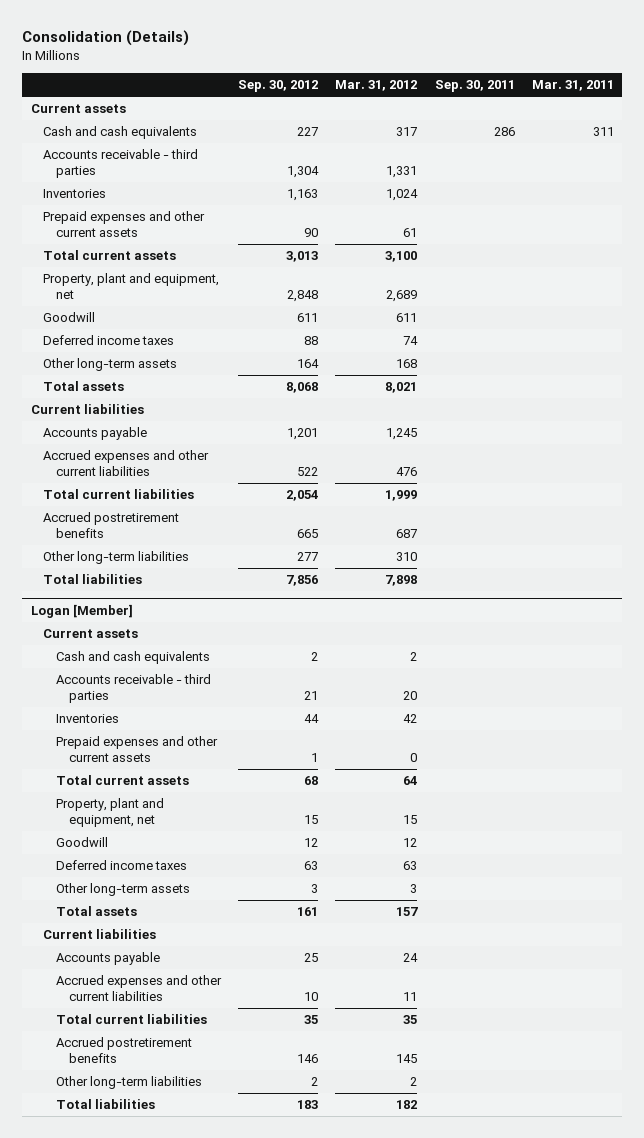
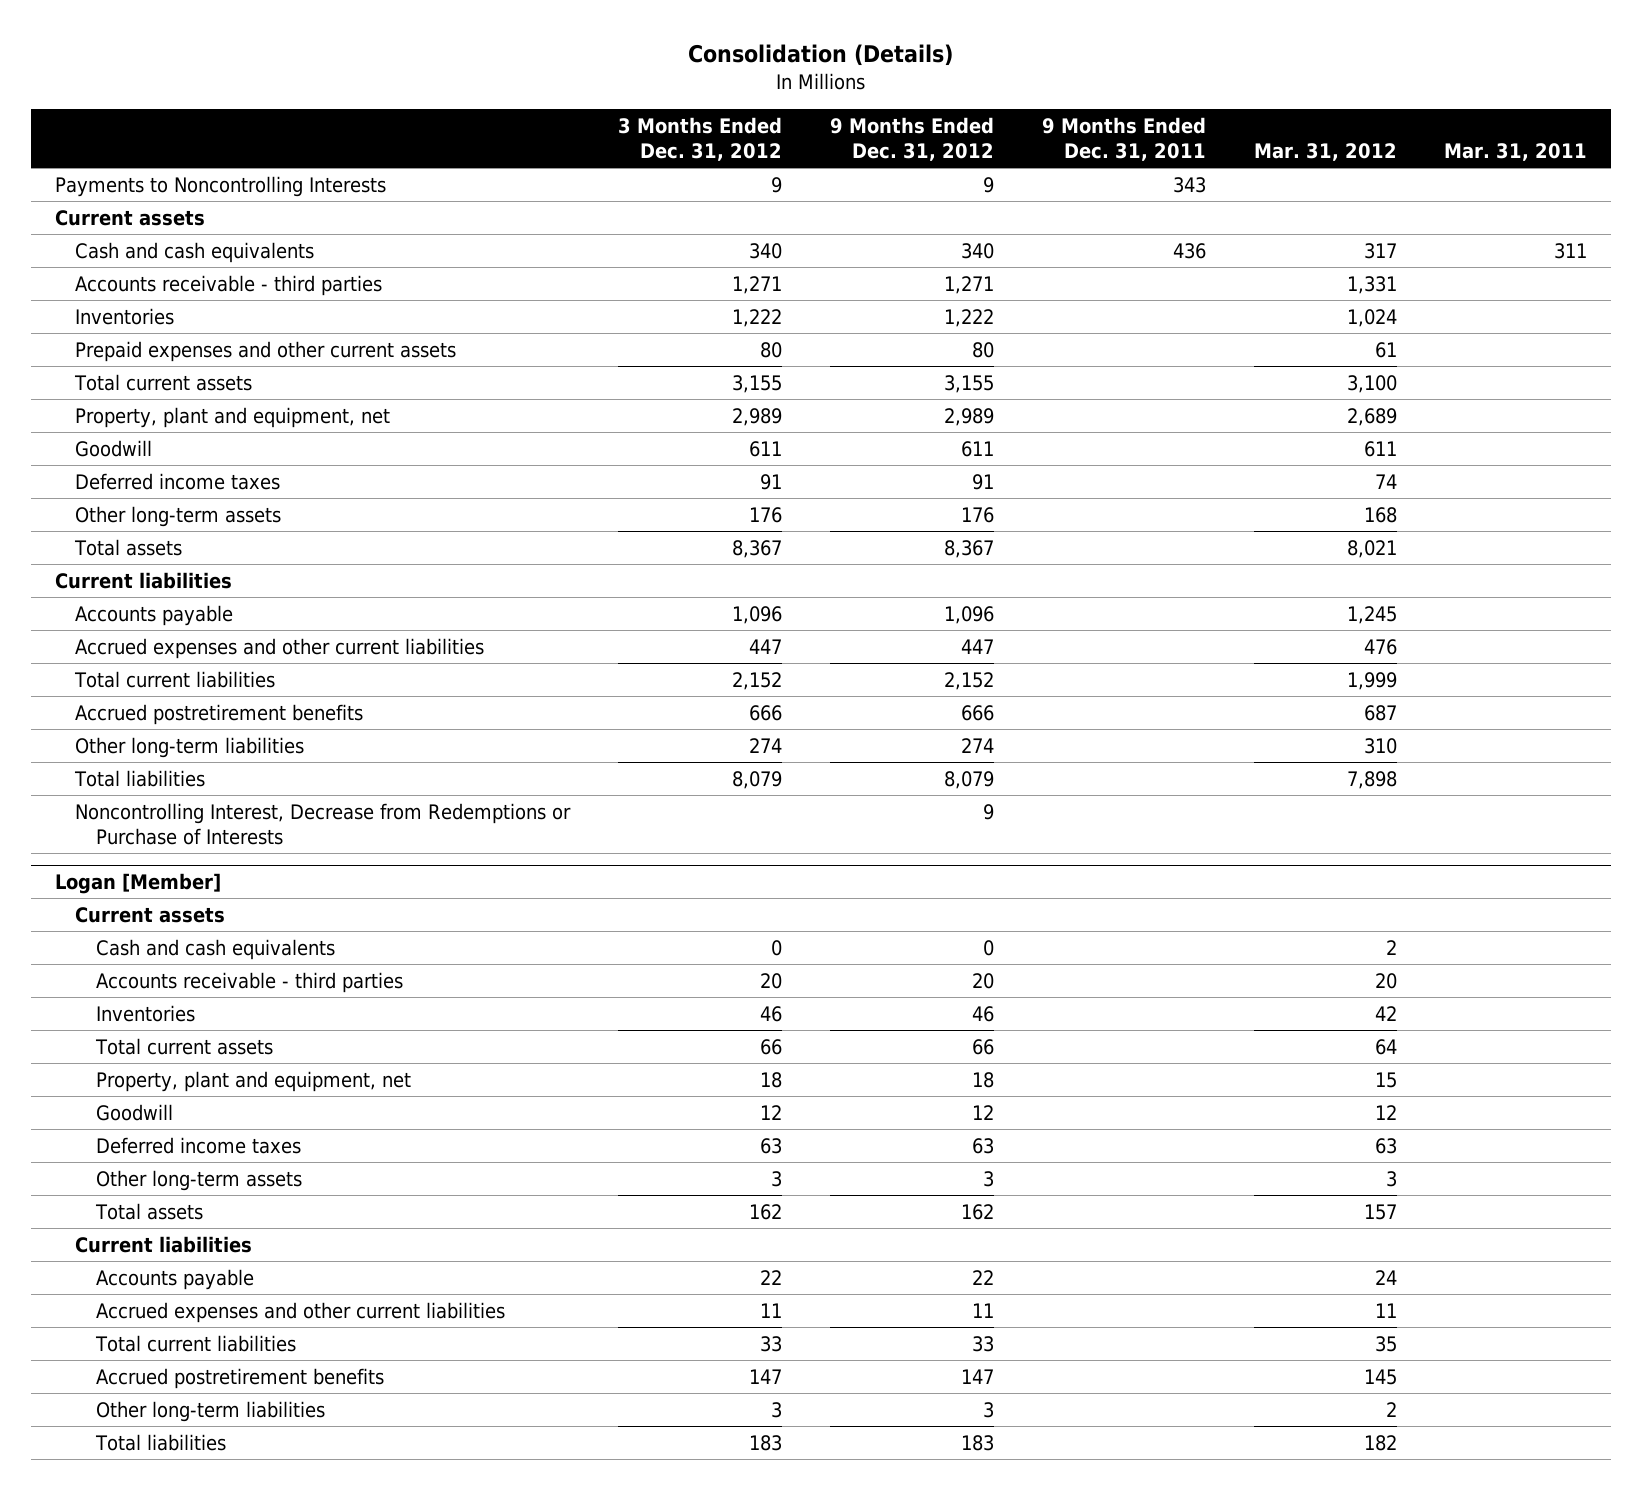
- | Sep. 30, 2012 | Mar. 31, 2012 | Sep. 30, 2011 | Mar. 31, 2011
+ | 3 Months Ended Dec. 31, 2012 | 9 Months Ended Dec. 31, 2012 | 9 Months Ended Dec. 31, 2011 | Mar. 31, 2012 | Mar. 31, 2011
+ Payments to Noncontrolling Interests | 9 | 9 | 343 | |
+ Noncontrolling Interest, Decrease from Redemptions or Purchase of Interests | | 9 | | |
@ Logan [Member]
- Prepaid expenses and other current assets | 1 | 0 | |

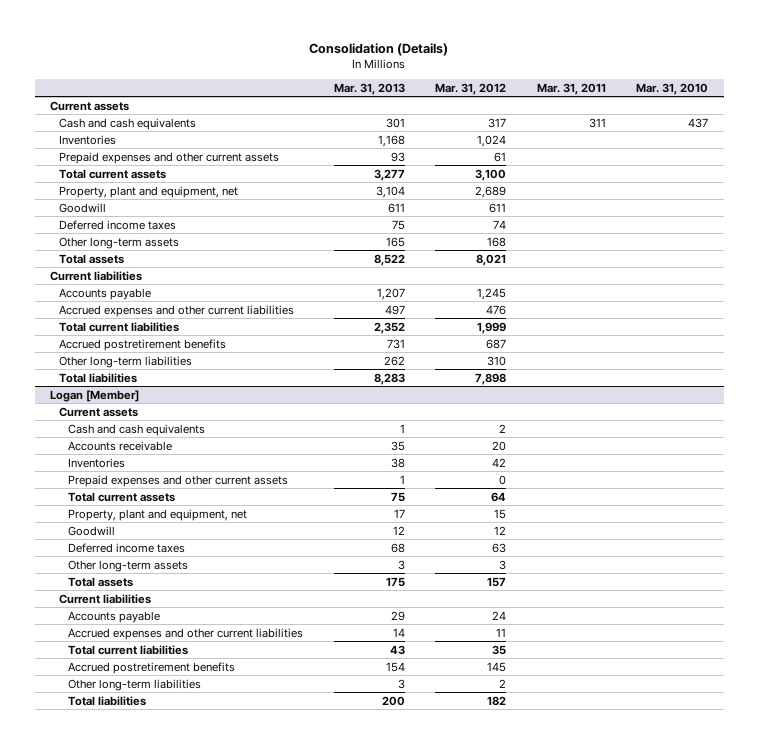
- | 3 Months Ended Dec. 31, 2012 | 9 Months Ended Dec. 31, 2012 | 9 Months Ended Dec. 31, 2011 | Mar. 31, 2012 | Mar. 31, 2011
+ | Mar. 31, 2013 | Mar. 31, 2012 | Mar. 31, 2011 | Mar. 31, 2010
- Payments to Noncontrolling Interests | 9 | 9 | 343 | |
- Accounts receivable - third parties | 1,271 | 1,271 | | 1,331 |
- Noncontrolling Interest, Decrease from Redemptions or Purchase of Interests | | 9 | | |
@ Logan [Member]
- Accounts receivable - third parties | 20 | 20 | | 20 |
+ Accounts receivable | 35 | 20 | |
+ Prepaid expenses and other current assets | 1 | 0 | |

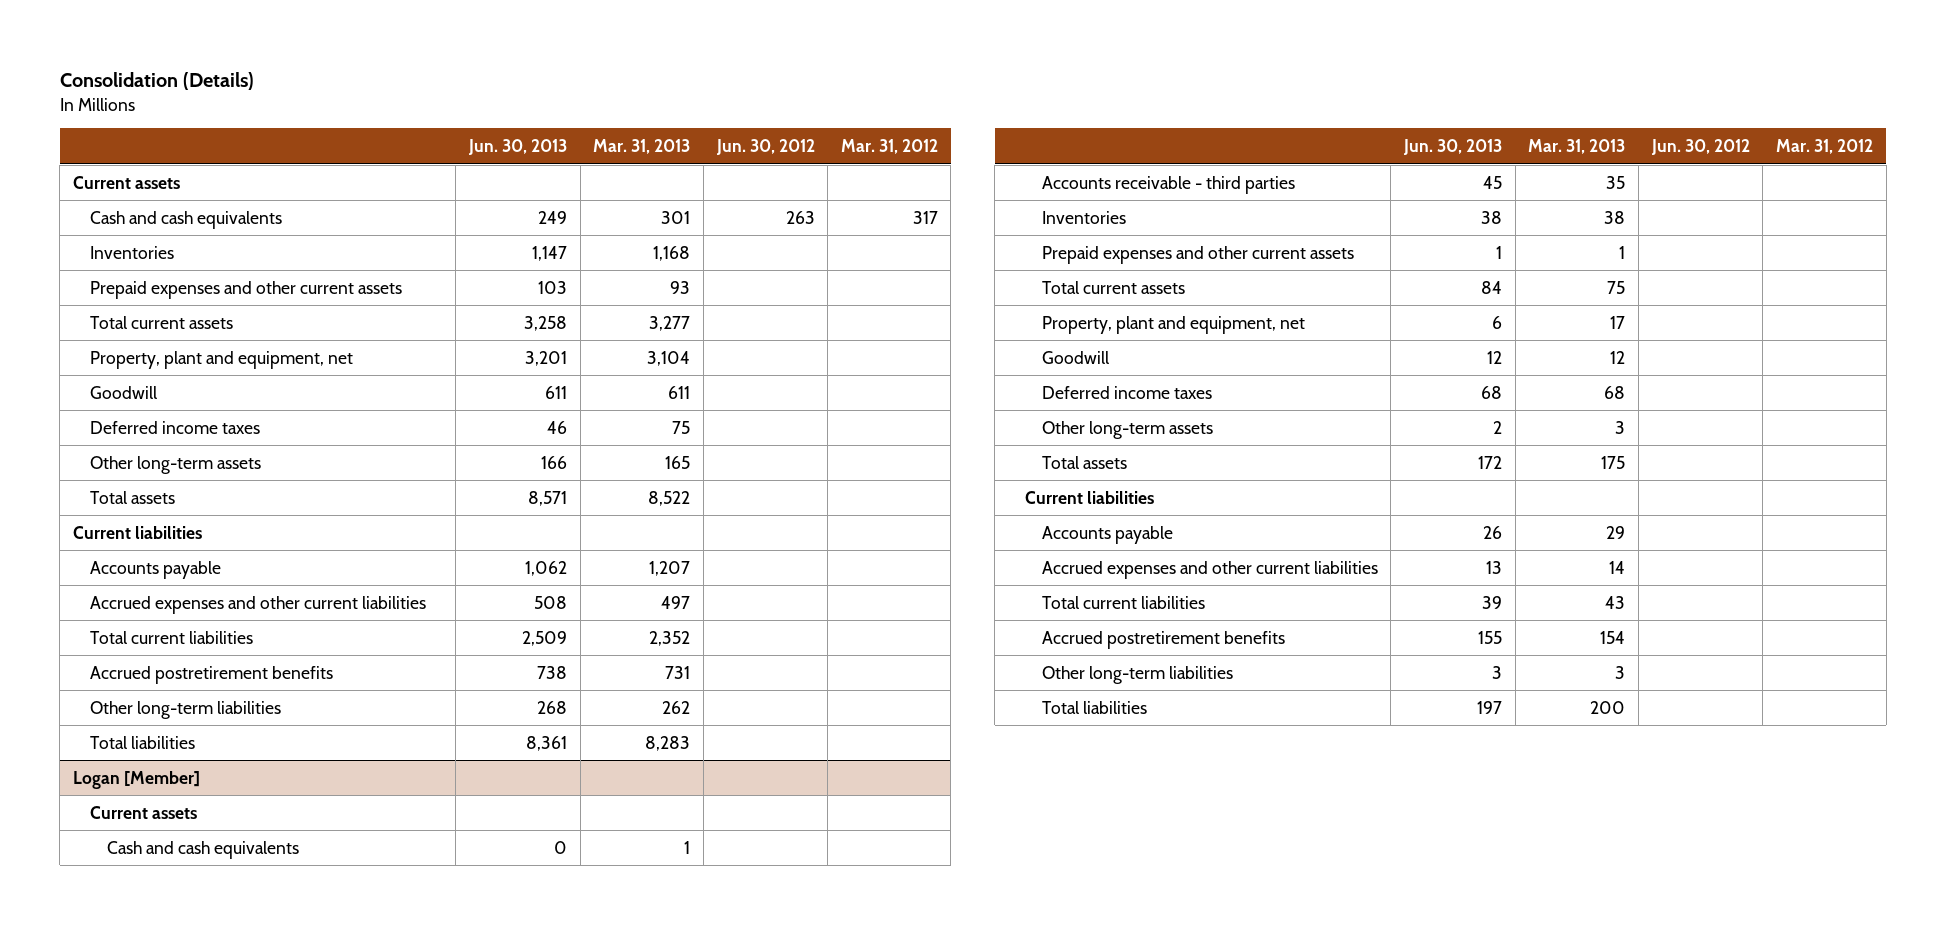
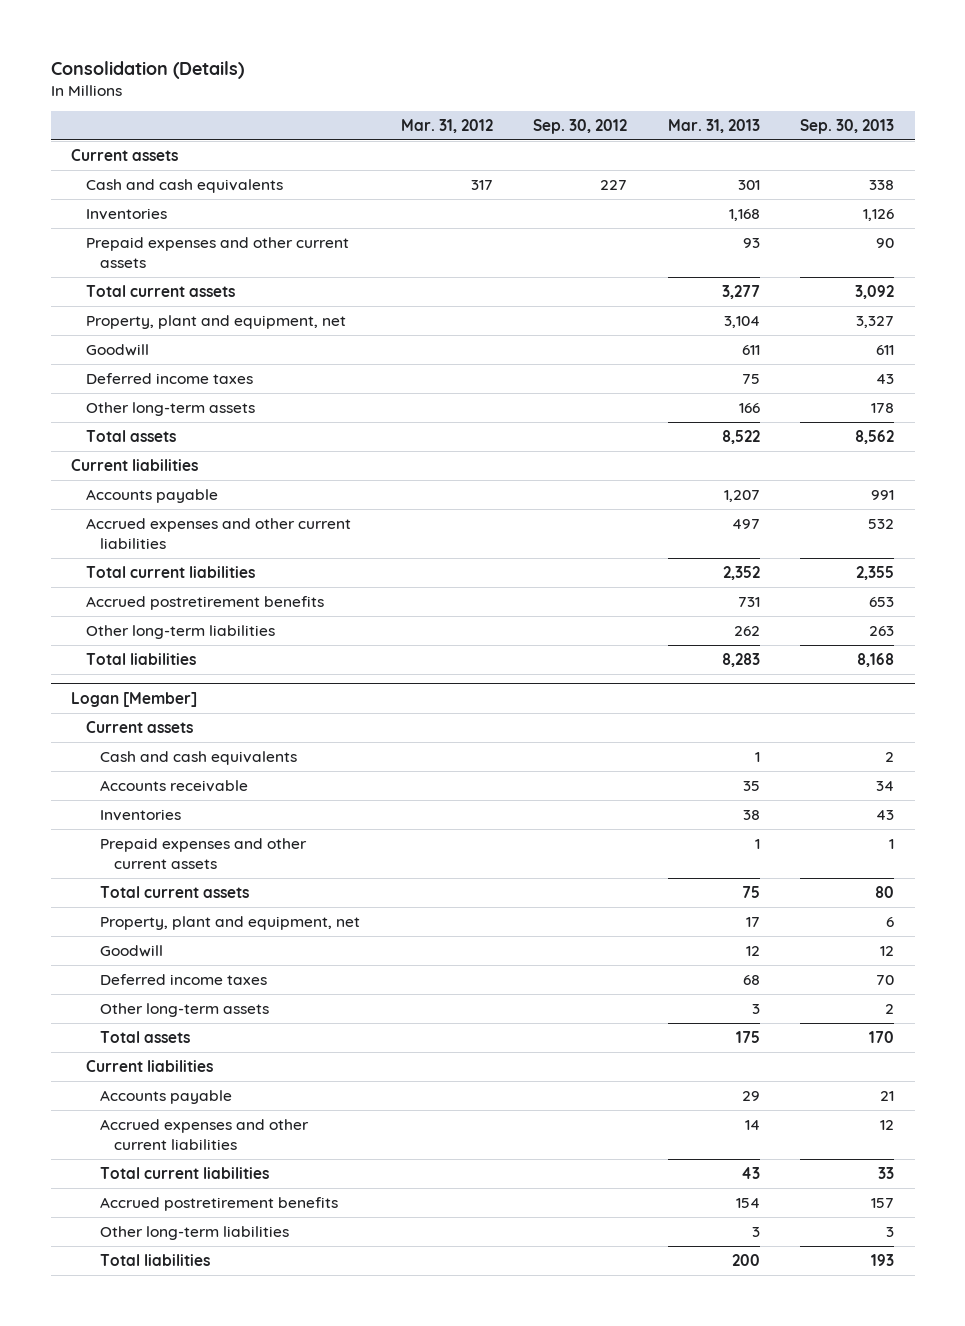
- | Jun. 30, 2013 | Mar. 31, 2013 | Jun. 30, 2012 | Mar. 31, 2012
+ | Mar. 31, 2012 | Sep. 30, 2012 | Mar. 31, 2013 | Sep. 30, 2013
- Other long-term assets | 166 | 165 | |
+ Other long-term assets | | | 166 | 178
@ Logan [Member]
- Accounts receivable - third parties | 45 | 35 | |
+ Accounts receivable | | | 35 | 34

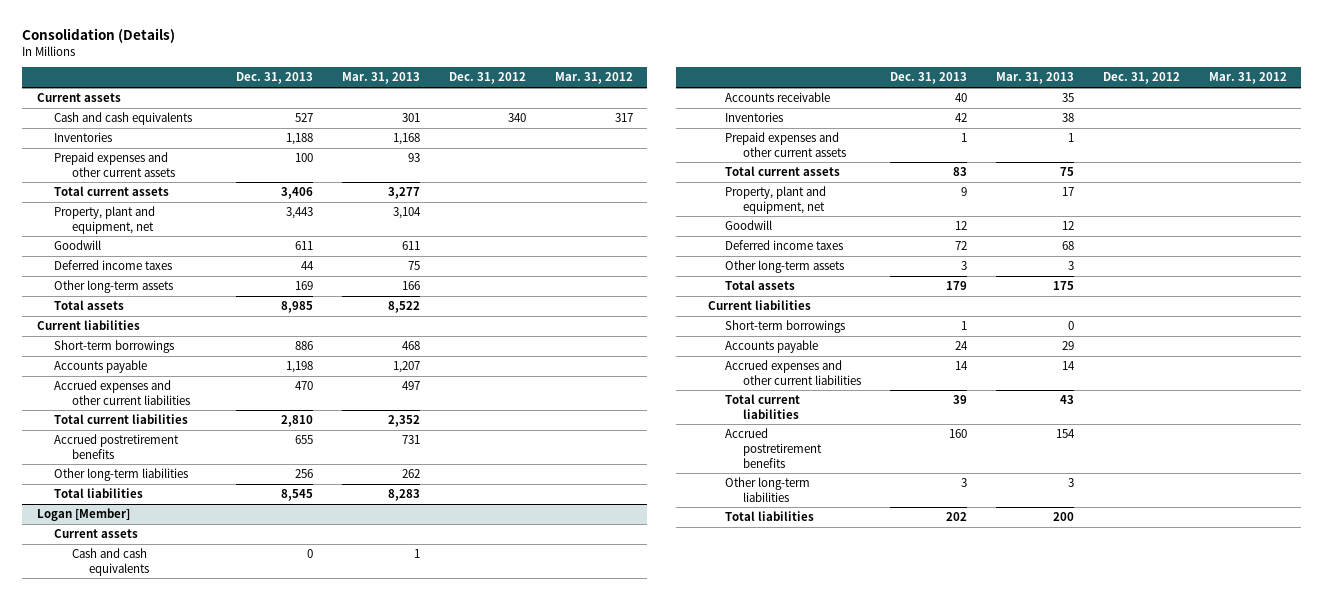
- | Mar. 31, 2012 | Sep. 30, 2012 | Mar. 31, 2013 | Sep. 30, 2013
+ | Dec. 31, 2013 | Mar. 31, 2013 | Dec. 31, 2012 | Mar. 31, 2012
+ Short-term borrowings | 886 | 468 | |
@ Logan [Member]
+ Short-term borrowings | 1 | 0 | |

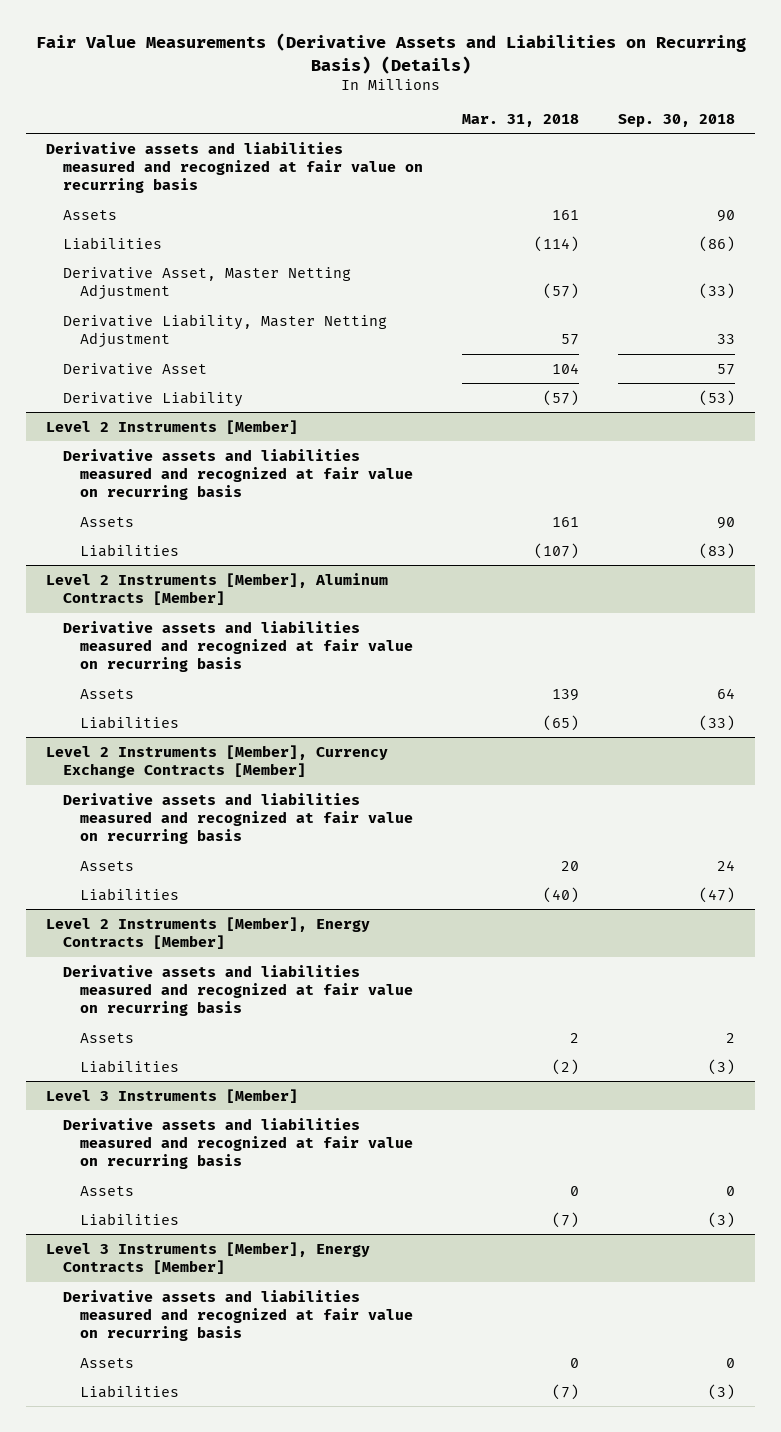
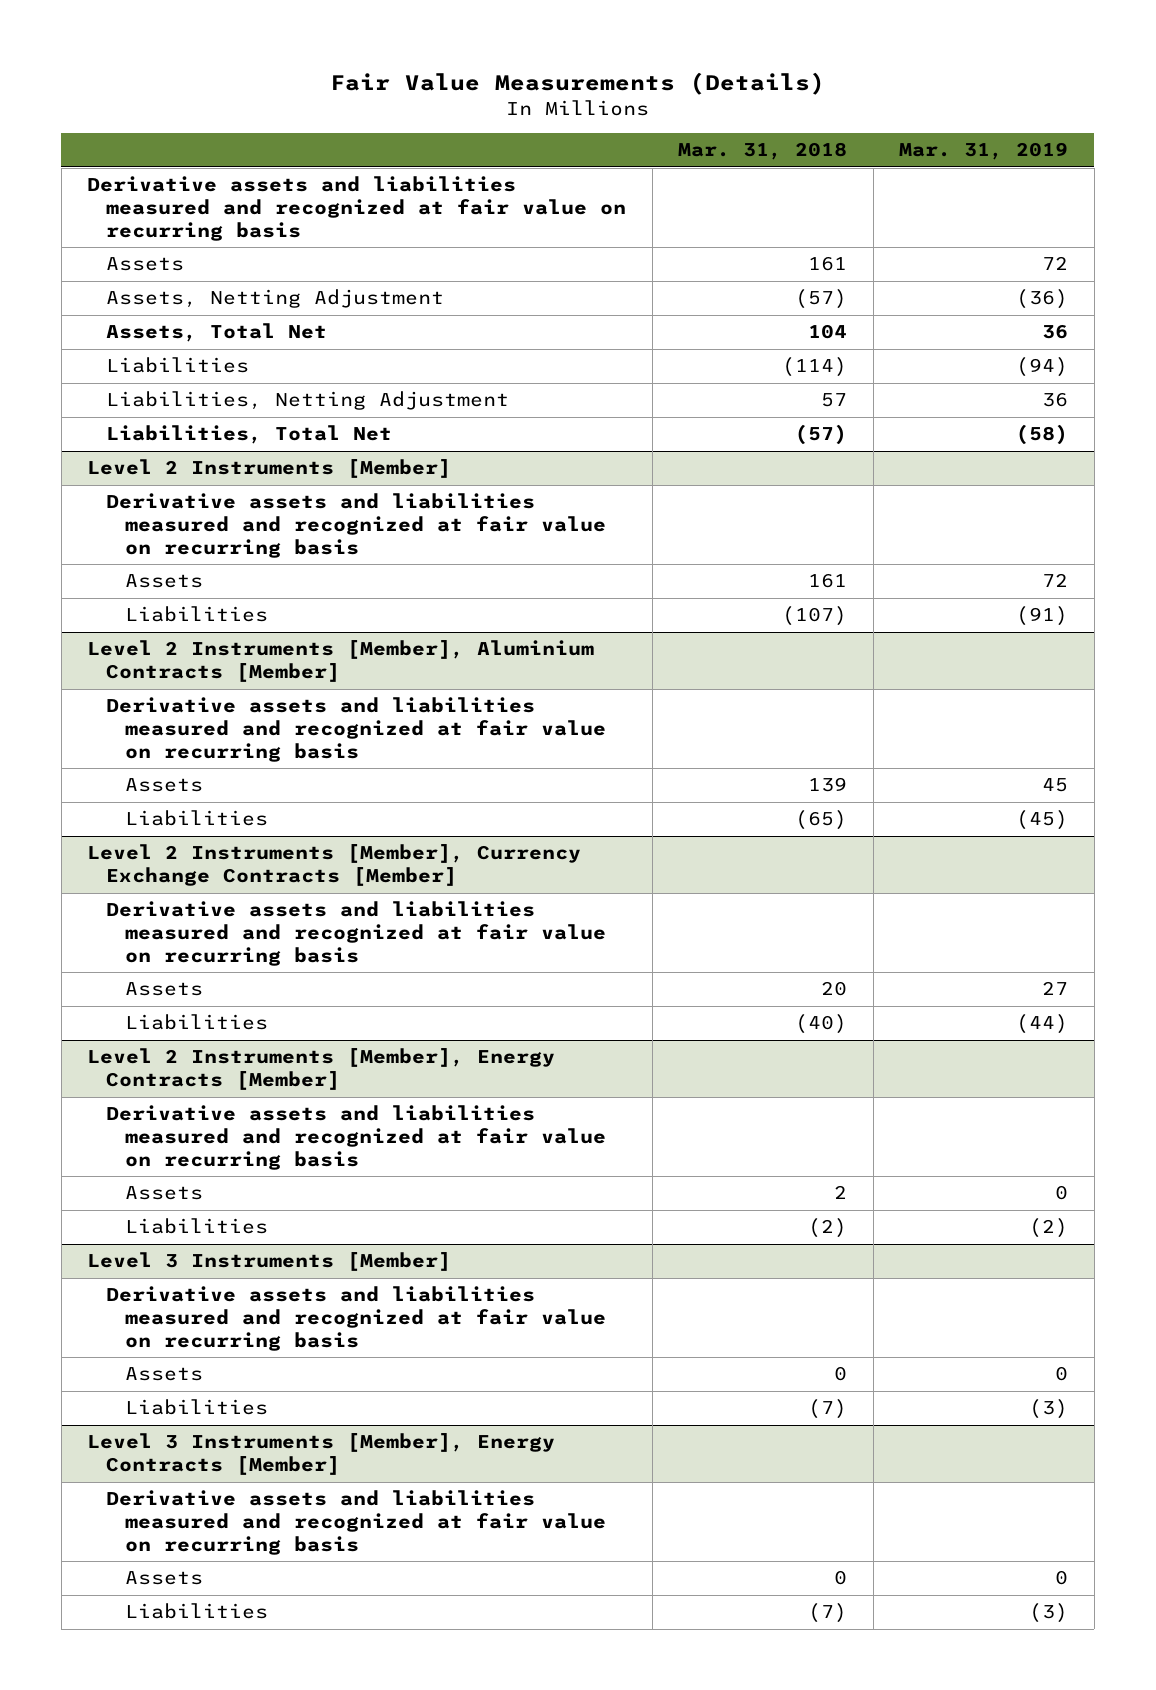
- Fair Value Measurements (Derivative Assets and Liabilities on Recurring Basis) (Details)
+ Fair Value Measurements (Details)
- | Mar. 31, 2018 | Sep. 30, 2018
+ | Mar. 31, 2018 | Mar. 31, 2019
+ Assets, Netting Adjustment | (57) | (36)
+ Assets, Total Net | 104 | 36
- Derivative Asset, Master Netting Adjustment | (57) | (33)
- Derivative Liability, Master Netting Adjustment | 57 | 33
- Derivative Asset | 104 | 57
- Derivative Liability | (57) | (53)
+ Liabilities, Netting Adjustment | 57 | 36
+ Liabilities, Total Net | (57) | (58)
- Level 2 Instruments [Member], Aluminum Contracts [Member]
+ Level 2 Instruments [Member], Aluminium Contracts [Member]

